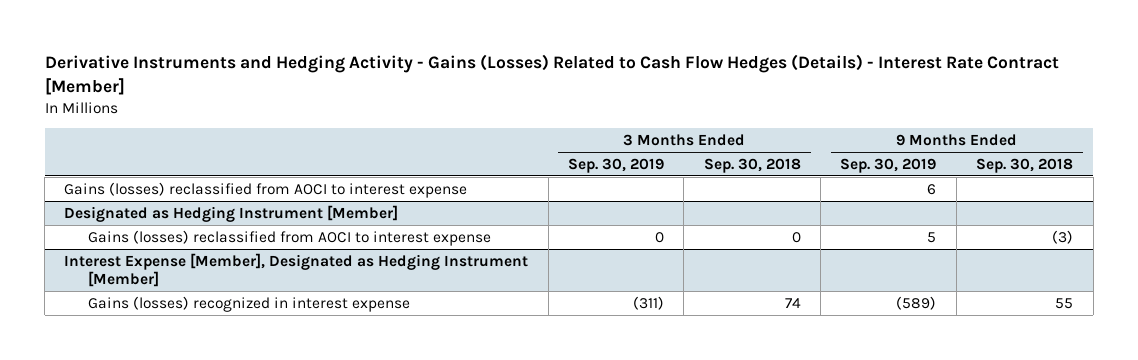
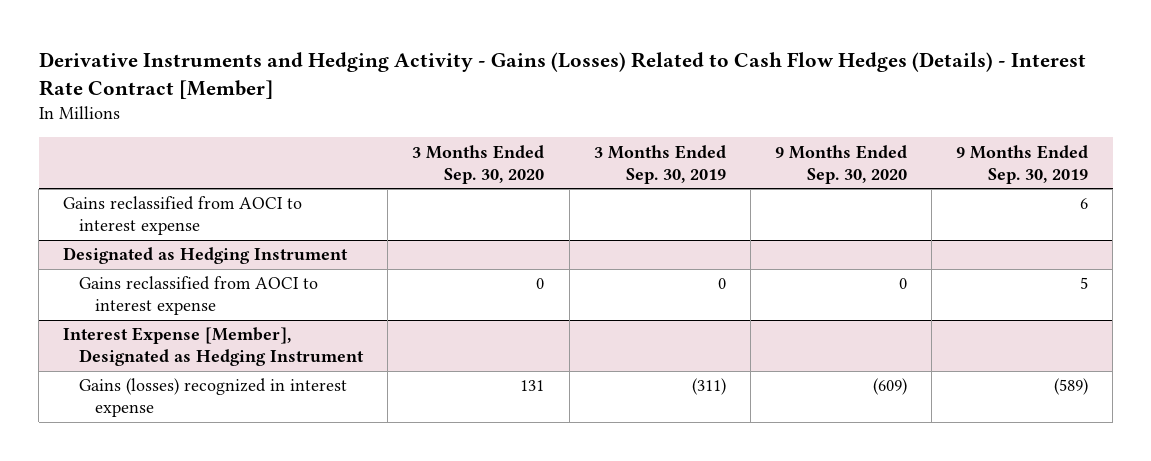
- | 3 Months Ended Sep. 30, 2019 | 3 Months Ended Sep. 30, 2018 | 9 Months Ended Sep. 30, 2019 | 9 Months Ended Sep. 30, 2018
+ | 3 Months Ended Sep. 30, 2020 | 3 Months Ended Sep. 30, 2019 | 9 Months Ended Sep. 30, 2020 | 9 Months Ended Sep. 30, 2019
- Gains (losses) reclassified from AOCI to interest expense | | | 6 |
- Designated as Hedging Instrument [Member]
- Gains (losses) reclassified from AOCI to interest expense | 0 | 0 | 5 | (3)
- Interest Expense [Member], Designated as Hedging Instrument [Member]
+ Gains reclassified from AOCI to interest expense | | | | 6
+ Designated as Hedging Instrument
+ Gains reclassified from AOCI to interest expense | 0 | 0 | 0 | 5
+ Interest Expense [Member], Designated as Hedging Instrument

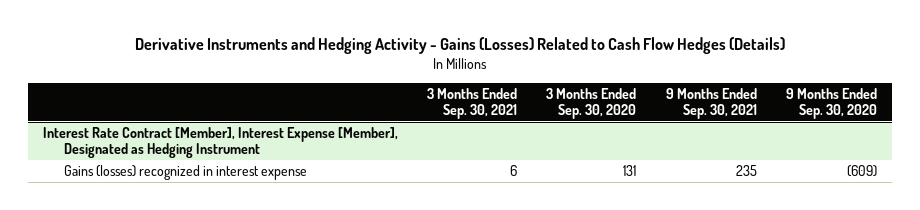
- Derivative Instruments and Hedging Activity - Gains (Losses) Related to Cash Flow Hedges (Details) - Interest Rate Contract [Member]
+ Derivative Instruments and Hedging Activity - Gains (Losses) Related to Cash Flow Hedges (Details)
- | 3 Months Ended Sep. 30, 2020 | 3 Months Ended Sep. 30, 2019 | 9 Months Ended Sep. 30, 2020 | 9 Months Ended Sep. 30, 2019
+ | 3 Months Ended Sep. 30, 2021 | 3 Months Ended Sep. 30, 2020 | 9 Months Ended Sep. 30, 2021 | 9 Months Ended Sep. 30, 2020
- Gains reclassified from AOCI to interest expense | | | | 6
- Designated as Hedging Instrument
- Gains reclassified from AOCI to interest expense | 0 | 0 | 0 | 5
- Interest Expense [Member], Designated as Hedging Instrument
+ Interest Rate Contract [Member], Interest Expense [Member], Designated as Hedging Instrument

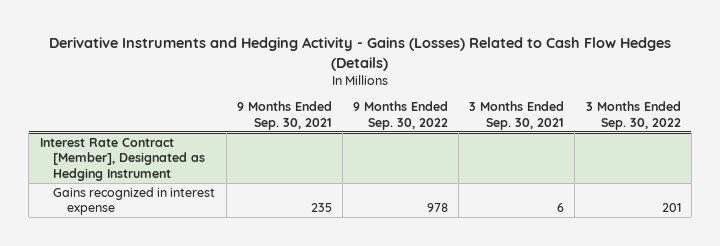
- | 3 Months Ended Sep. 30, 2021 | 3 Months Ended Sep. 30, 2020 | 9 Months Ended Sep. 30, 2021 | 9 Months Ended Sep. 30, 2020
+ | 9 Months Ended Sep. 30, 2021 | 9 Months Ended Sep. 30, 2022 | 3 Months Ended Sep. 30, 2021 | 3 Months Ended Sep. 30, 2022
- Interest Rate Contract [Member], Interest Expense [Member], Designated as Hedging Instrument
- Gains (losses) recognized in interest expense | 6 | 131 | 235 | (609)
+ Interest Rate Contract [Member], Designated as Hedging Instrument
+ Gains recognized in interest expense | 235 | 978 | 6 | 201

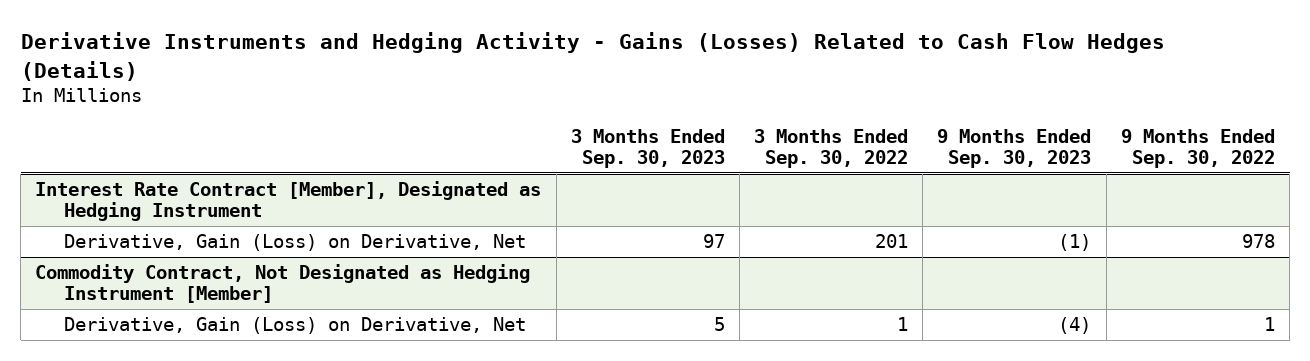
- | 9 Months Ended Sep. 30, 2021 | 9 Months Ended Sep. 30, 2022 | 3 Months Ended Sep. 30, 2021 | 3 Months Ended Sep. 30, 2022
+ | 3 Months Ended Sep. 30, 2023 | 3 Months Ended Sep. 30, 2022 | 9 Months Ended Sep. 30, 2023 | 9 Months Ended Sep. 30, 2022
@ Interest Rate Contract [Member], Designated as Hedging Instrument
- Gains recognized in interest expense | 235 | 978 | 6 | 201
+ Derivative, Gain (Loss) on Derivative, Net | 97 | 201 | (1) | 978
+ Commodity Contract, Not Designated as Hedging Instrument [Member]
+ Derivative, Gain (Loss) on Derivative, Net | 5 | 1 | (4) | 1

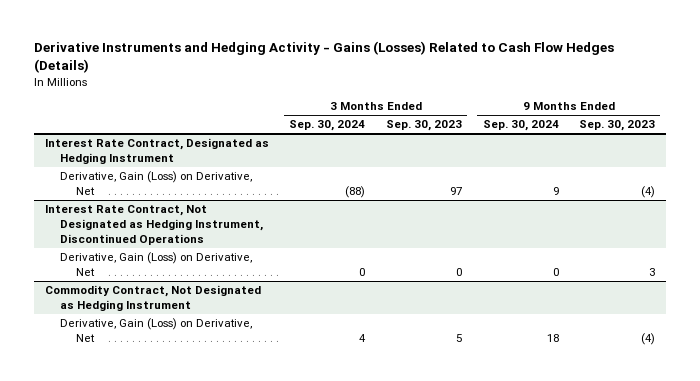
- | 3 Months Ended Sep. 30, 2023 | 3 Months Ended Sep. 30, 2022 | 9 Months Ended Sep. 30, 2023 | 9 Months Ended Sep. 30, 2022
+ | 3 Months Ended Sep. 30, 2024 | 3 Months Ended Sep. 30, 2023 | 9 Months Ended Sep. 30, 2024 | 9 Months Ended Sep. 30, 2023
- Interest Rate Contract [Member], Designated as Hedging Instrument
- Derivative, Gain (Loss) on Derivative, Net | 97 | 201 | (1) | 978
- Commodity Contract, Not Designated as Hedging Instrument [Member]
+ Interest Rate Contract, Designated as Hedging Instrument
+ Derivative, Gain (Loss) on Derivative, Net | (88) | 97 | 9 | (4)
+ Interest Rate Contract, Not Designated as Hedging Instrument, Discontinued Operations
+ Derivative, Gain (Loss) on Derivative, Net | 0 | 0 | 0 | 3
+ Commodity Contract, Not Designated as Hedging Instrument

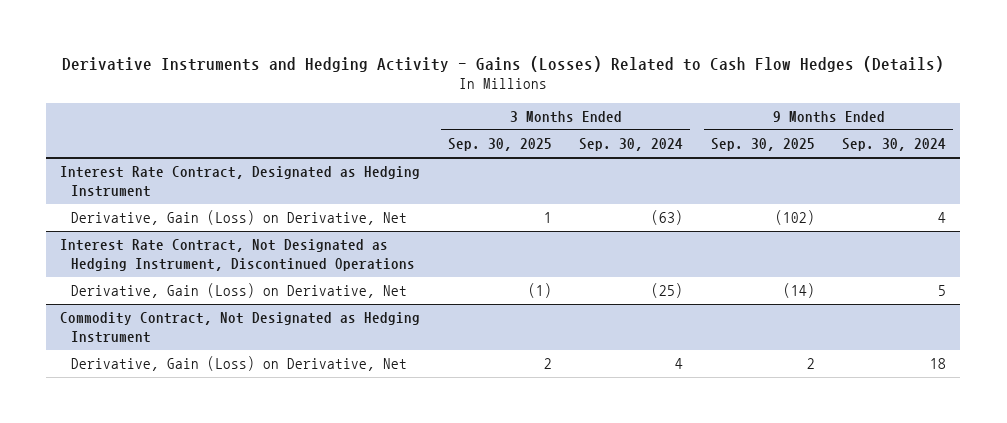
- | 3 Months Ended Sep. 30, 2024 | 3 Months Ended Sep. 30, 2023 | 9 Months Ended Sep. 30, 2024 | 9 Months Ended Sep. 30, 2023
+ | 3 Months Ended Sep. 30, 2025 | 3 Months Ended Sep. 30, 2024 | 9 Months Ended Sep. 30, 2025 | 9 Months Ended Sep. 30, 2024
@ Interest Rate Contract, Designated as Hedging Instrument
- Derivative, Gain (Loss) on Derivative, Net | (88) | 97 | 9 | (4)
+ Derivative, Gain (Loss) on Derivative, Net | 1 | (63) | (102) | 4
@ Interest Rate Contract, Not Designated as Hedging Instrument, Discontinued Operations
- Derivative, Gain (Loss) on Derivative, Net | 0 | 0 | 0 | 3
+ Derivative, Gain (Loss) on Derivative, Net | (1) | (25) | (14) | 5

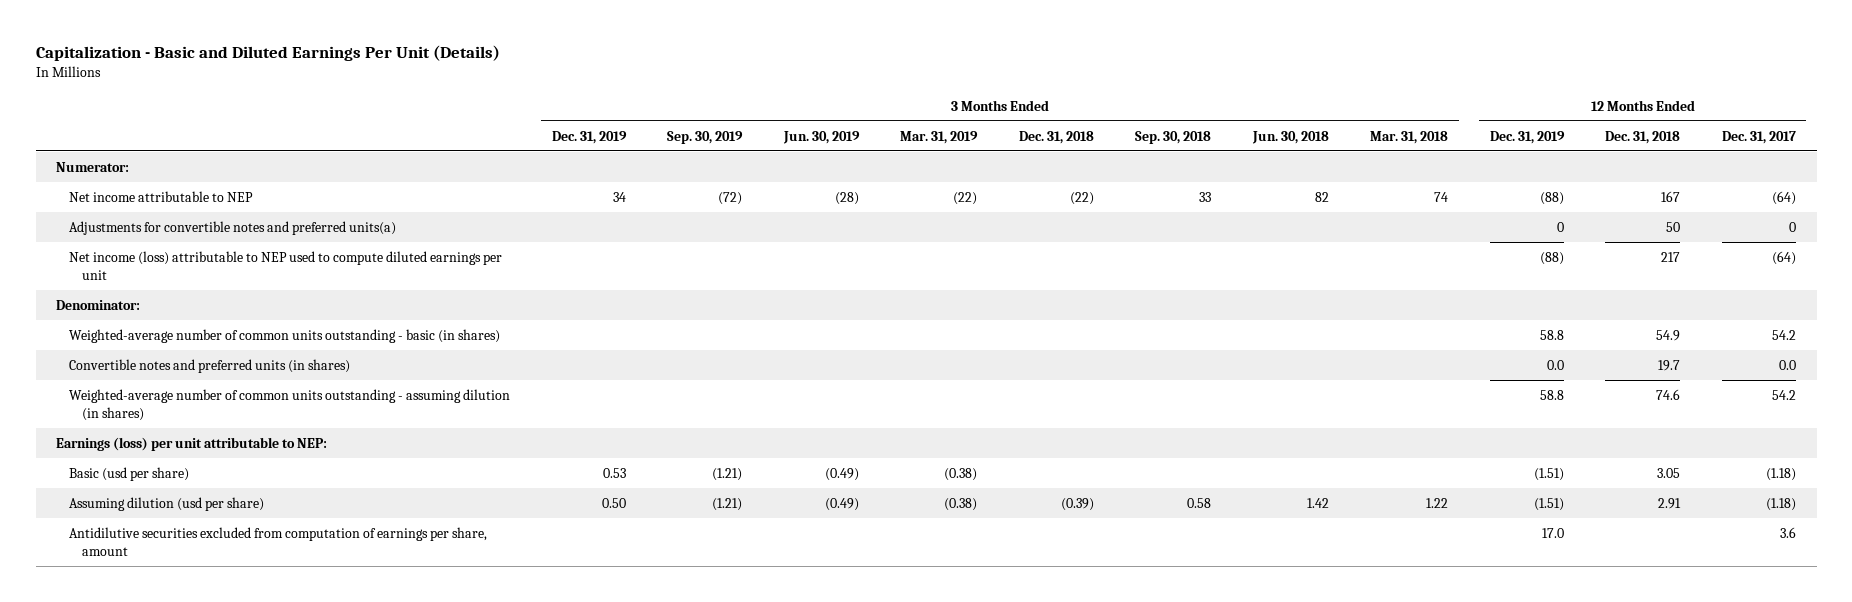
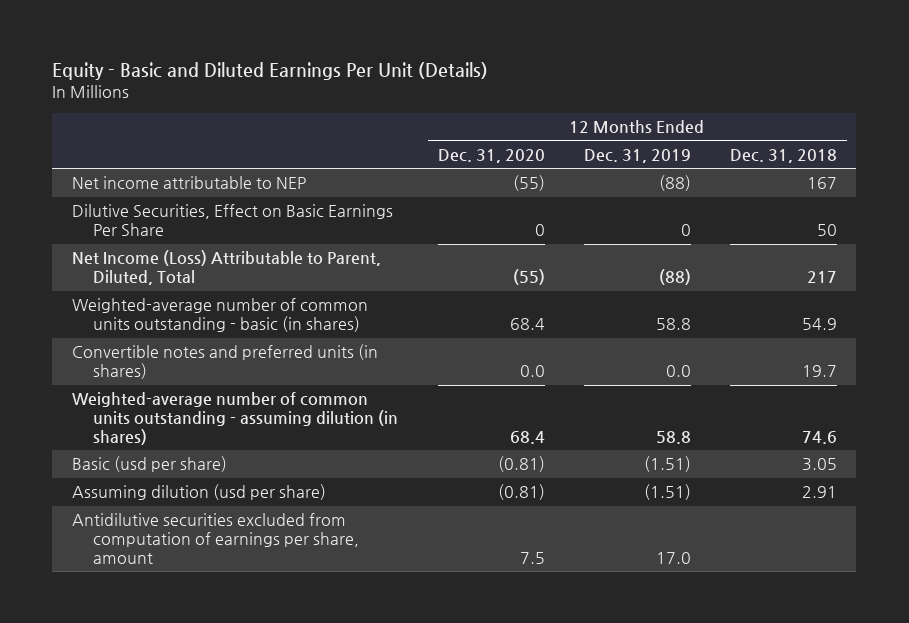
- Capitalization - Basic and Diluted Earnings Per Unit (Details)
+ Equity - Basic and Diluted Earnings Per Unit (Details)
- | 3 Months Ended Dec. 31, 2019 | 3 Months Ended Sep. 30, 2019 | 3 Months Ended Jun. 30, 2019 | 3 Months Ended Mar. 31, 2019 | 3 Months Ended Dec. 31, 2018 | 3 Months Ended Sep. 30, 2018 | 3 Months Ended Jun. 30, 2018 | 3 Months Ended Mar. 31, 2018 | 12 Months Ended Dec. 31, 2019 | 12 Months Ended Dec. 31, 2018 | 12 Months Ended Dec. 31, 2017
+ | 12 Months Ended Dec. 31, 2020 | 12 Months Ended Dec. 31, 2019 | 12 Months Ended Dec. 31, 2018
- Numerator:
- Adjustments for convertible notes and preferred units(a) | | | | | | | | | 0 | 50 | 0
- Net income (loss) attributable to NEP used to compute diluted earnings per unit | | | | | | | | | (88) | 217 | (64)
- Denominator:
+ Dilutive Securities, Effect on Basic Earnings Per Share | 0 | 0 | 50
+ Net Income (Loss) Attributable to Parent, Diluted, Total | (55) | (88) | 217
- Earnings (loss) per unit attributable to NEP:

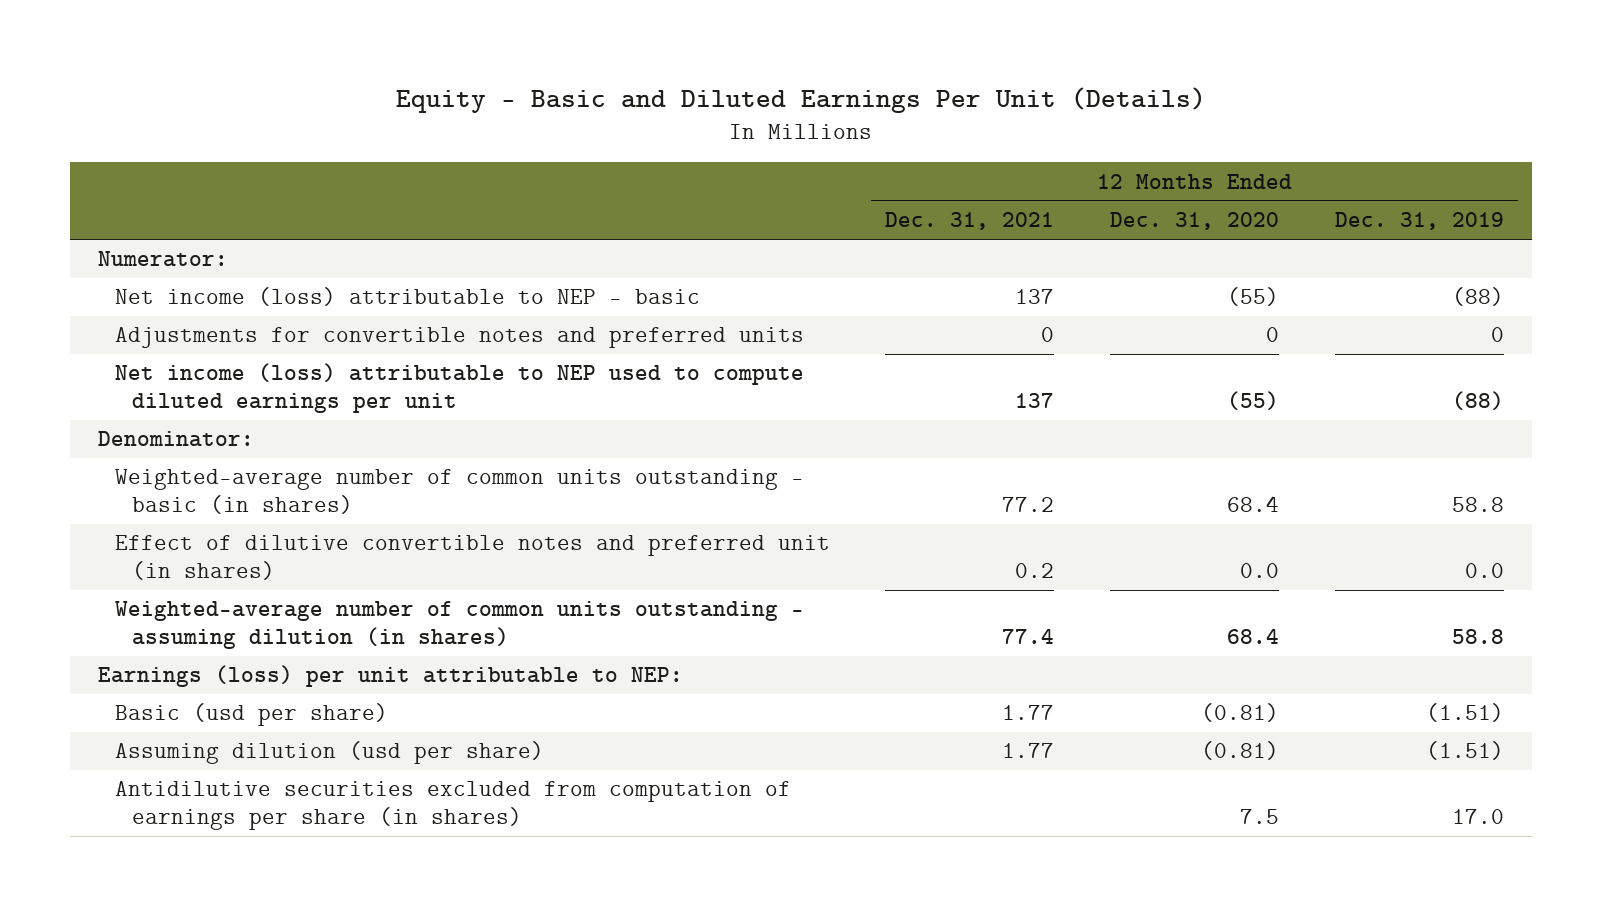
- | 12 Months Ended Dec. 31, 2020 | 12 Months Ended Dec. 31, 2019 | 12 Months Ended Dec. 31, 2018
+ | 12 Months Ended Dec. 31, 2021 | 12 Months Ended Dec. 31, 2020 | 12 Months Ended Dec. 31, 2019
- Net income attributable to NEP | (55) | (88) | 167
- Dilutive Securities, Effect on Basic Earnings Per Share | 0 | 0 | 50
- Net Income (Loss) Attributable to Parent, Diluted, Total | (55) | (88) | 217
+ Numerator:
+ Net income (loss) attributable to NEP - basic | 137 | (55) | (88)
+ Adjustments for convertible notes and preferred units | 0 | 0 | 0
+ Net income (loss) attributable to NEP used to compute diluted earnings per unit | 137 | (55) | (88)
+ Denominator:
- Convertible notes and preferred units (in shares) | 0.0 | 0.0 | 19.7
+ Effect of dilutive convertible notes and preferred unit (in shares) | 0.2 | 0.0 | 0.0
+ Earnings (loss) per unit attributable to NEP:
- Antidilutive securities excluded from computation of earnings per share, amount | 7.5 | 17.0 |
+ Antidilutive securities excluded from computation of earnings per share (in shares) | | 7.5 | 17.0

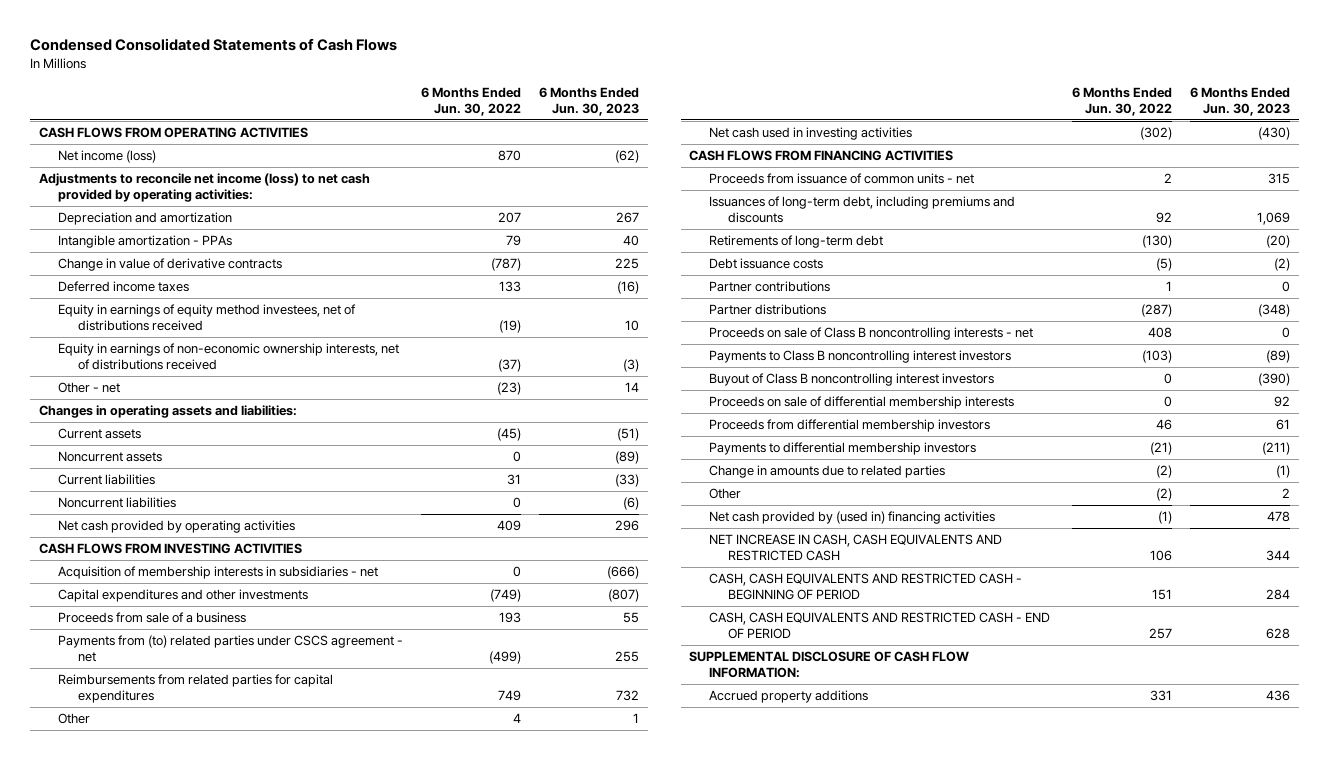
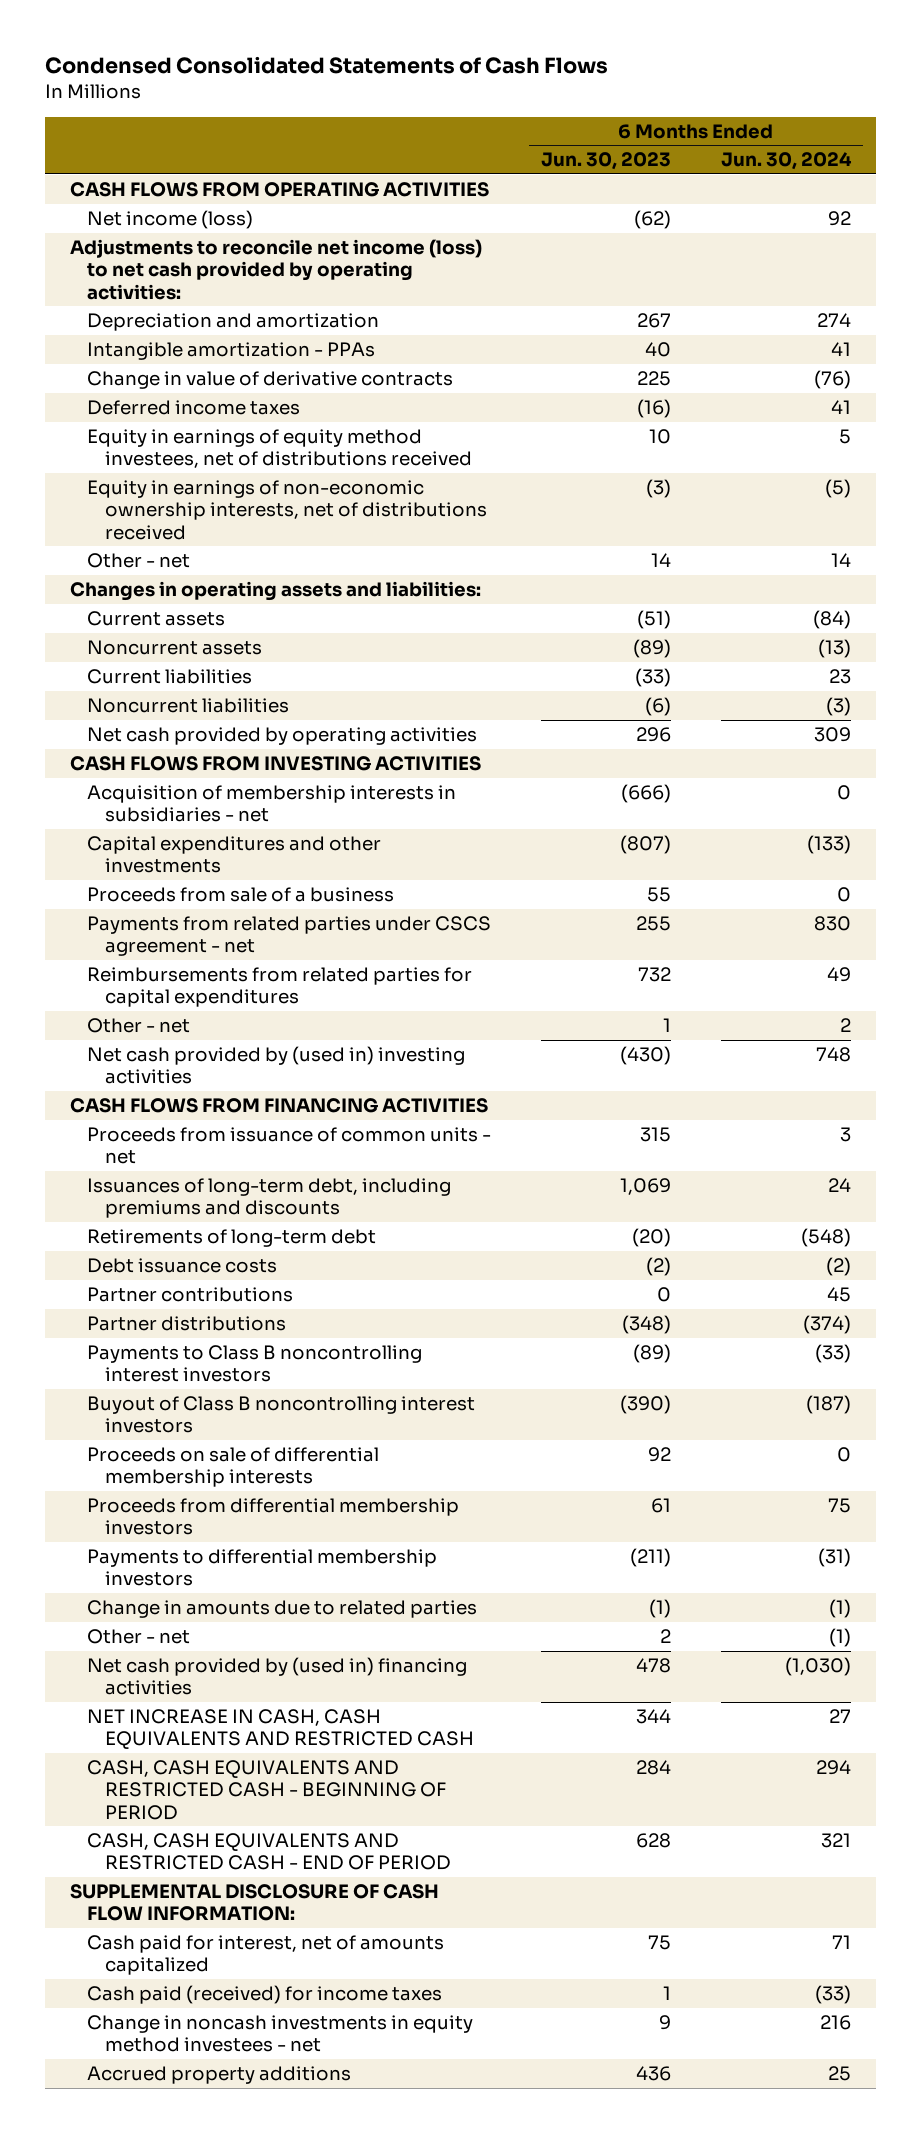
- | 6 Months Ended Jun. 30, 2022 | 6 Months Ended Jun. 30, 2023
+ | 6 Months Ended Jun. 30, 2023 | 6 Months Ended Jun. 30, 2024
- Payments from (to) related parties under CSCS agreement - net | (499) | 255
+ Payments from related parties under CSCS agreement - net | 255 | 830
- Other | 4 | 1
- Net cash used in investing activities | (302) | (430)
+ Other - net | 1 | 2
+ Net cash provided by (used in) investing activities | (430) | 748
- Proceeds on sale of Class B noncontrolling interests - net | 408 | 0
- Other | (2) | 2
+ Other - net | 2 | (1)
+ Cash paid for interest, net of amounts capitalized | 75 | 71
+ Cash paid (received) for income taxes | 1 | (33)
+ Change in noncash investments in equity method investees - net | 9 | 216

